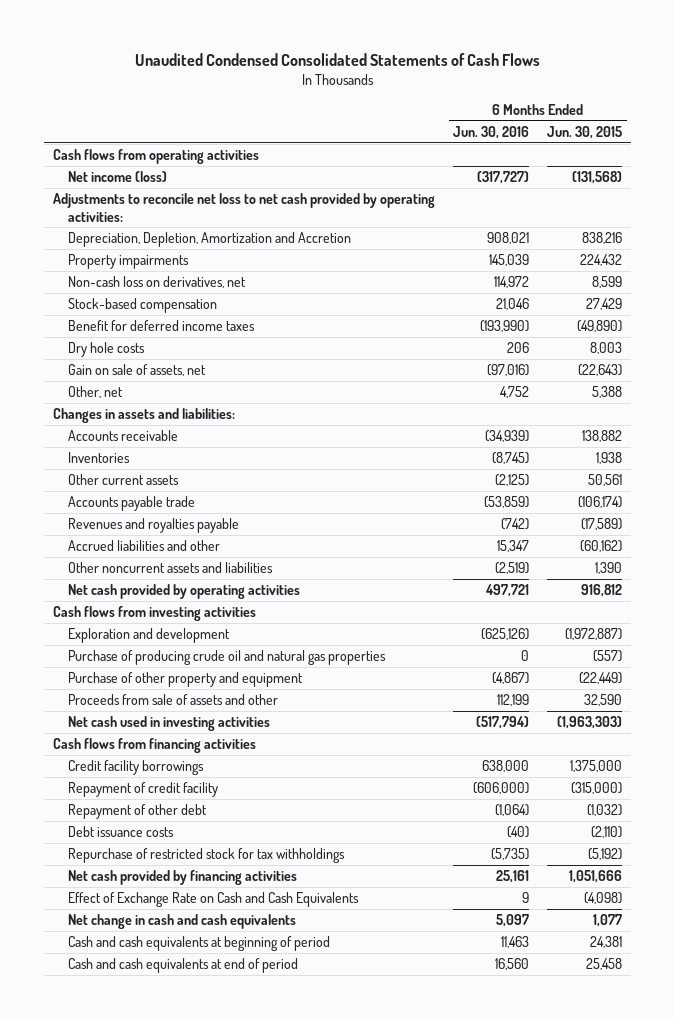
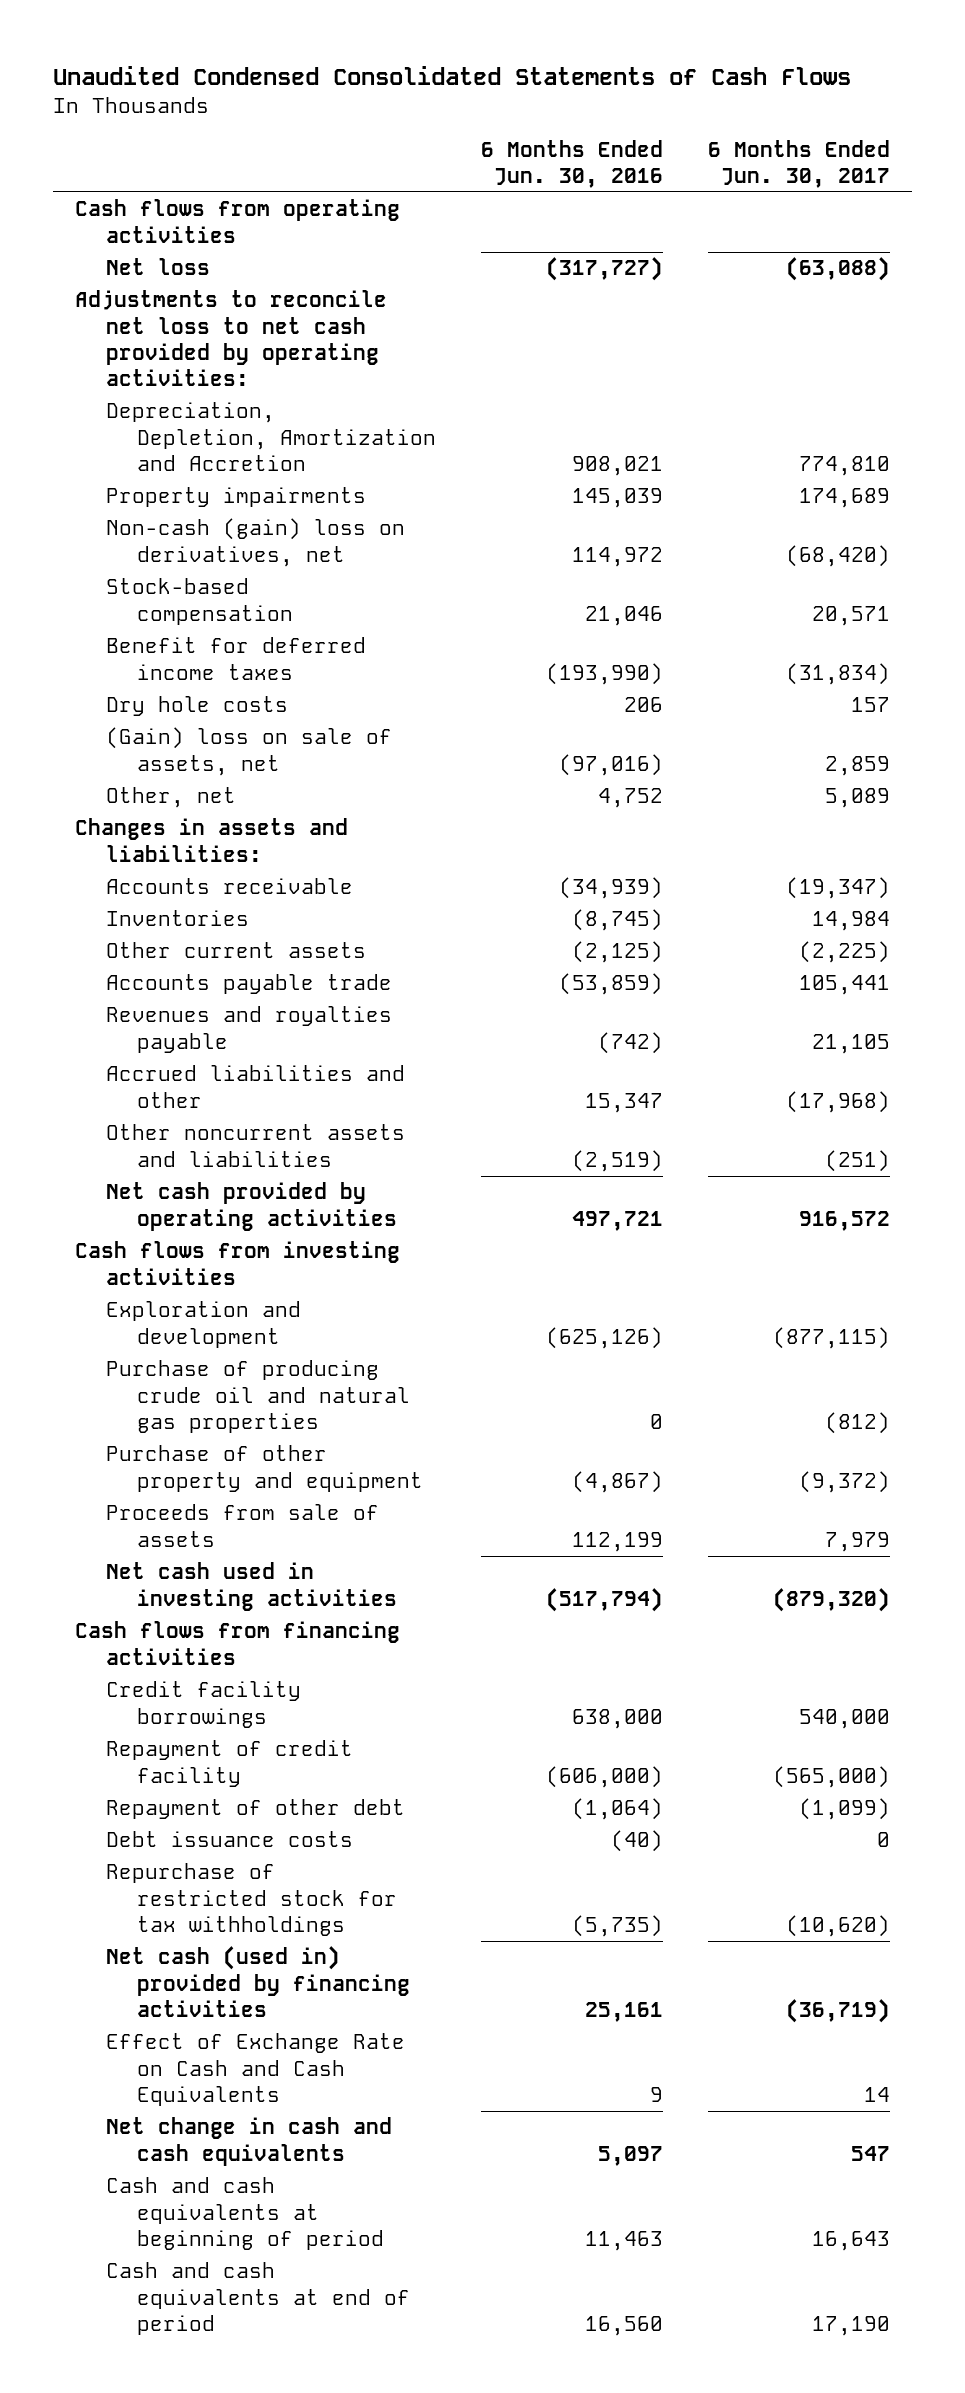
- | 6 Months Ended Jun. 30, 2016 | 6 Months Ended Jun. 30, 2015
+ | 6 Months Ended Jun. 30, 2016 | 6 Months Ended Jun. 30, 2017
- Net income (loss) | (317,727) | (131,568)
+ Net loss | (317,727) | (63,088)
- Non-cash loss on derivatives, net | 114,972 | 8,599
+ Non-cash (gain) loss on derivatives, net | 114,972 | (68,420)
- Gain on sale of assets, net | (97,016) | (22,643)
+ (Gain) loss on sale of assets, net | (97,016) | 2,859
- Proceeds from sale of assets and other | 112,199 | 32,590
+ Proceeds from sale of assets | 112,199 | 7,979
- Net cash provided by financing activities | 25,161 | 1,051,666
+ Net cash (used in) provided by financing activities | 25,161 | (36,719)

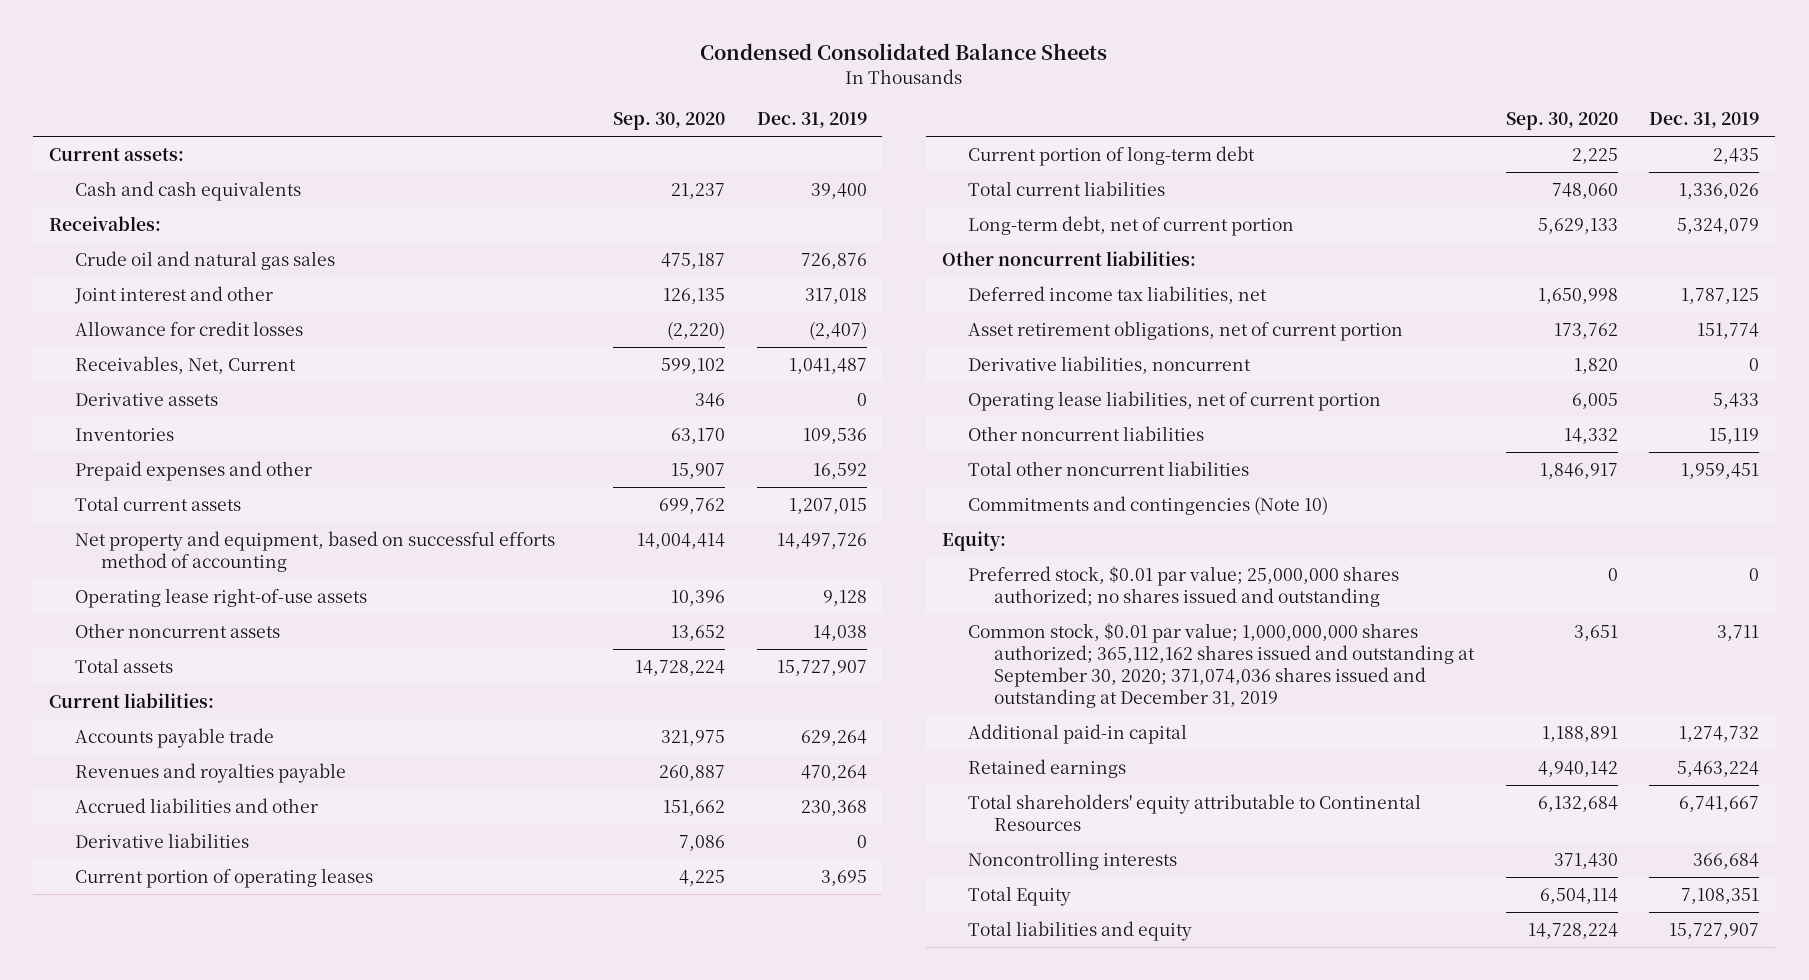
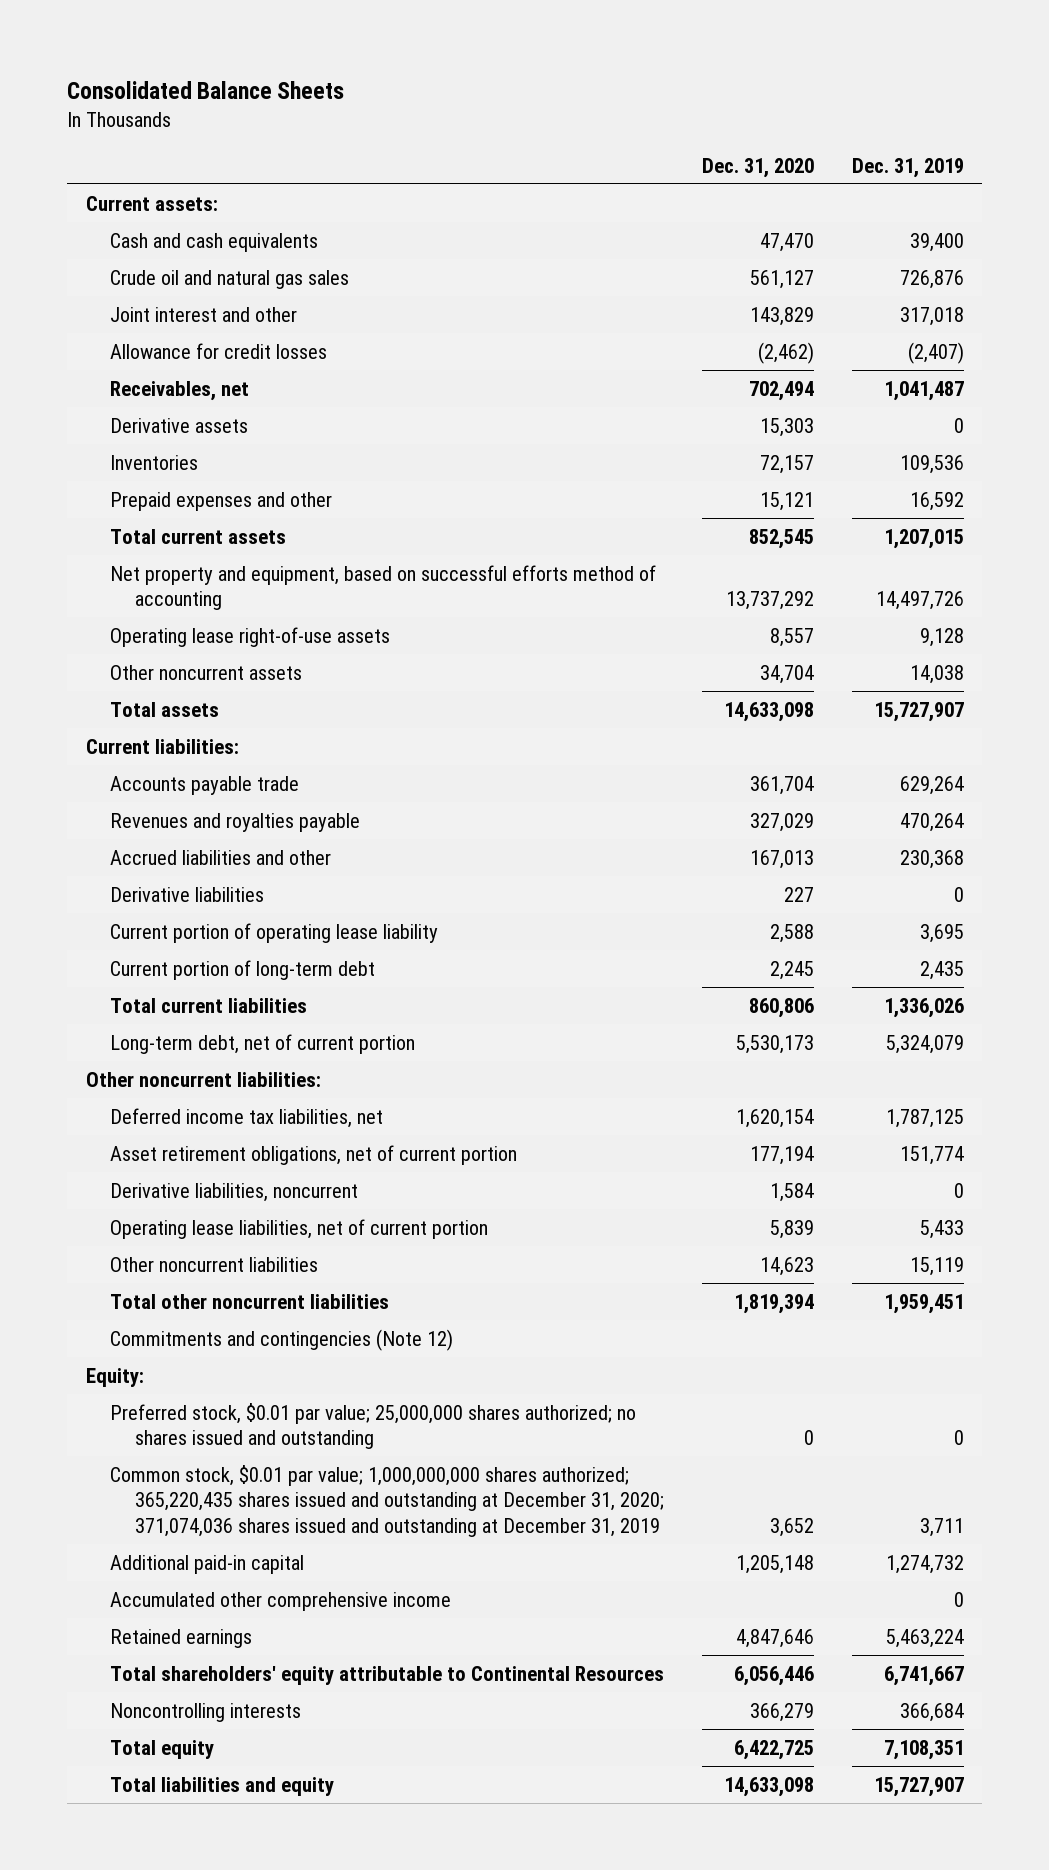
- Condensed Consolidated Balance Sheets
+ Consolidated Balance Sheets
- | Sep. 30, 2020 | Dec. 31, 2019
+ | Dec. 31, 2020 | Dec. 31, 2019
- Receivables:
- Receivables, Net, Current | 599,102 | 1,041,487
+ Receivables, net | 702,494 | 1,041,487
- Current portion of operating leases | 4,225 | 3,695
+ Current portion of operating lease liability | 2,588 | 3,695
- Commitments and contingencies (Note 10)
+ Commitments and contingencies (Note 12)
- Common stock, $0.01 par value; 1,000,000,000 shares authorized; 365,112,162 shares issued and outstanding at September 30, 2020; 371,074,036 shares issued and outstanding at December 31, 2019 | 3,651 | 3,711
+ Common stock, $0.01 par value; 1,000,000,000 shares authorized; 365,220,435 shares issued and outstanding at December 31, 2020; 371,074,036 shares issued and outstanding at December 31, 2019 | 3,652 | 3,711
+ Accumulated other comprehensive income | | 0
- Total Equity | 6,504,114 | 7,108,351
+ Total equity | 6,422,725 | 7,108,351

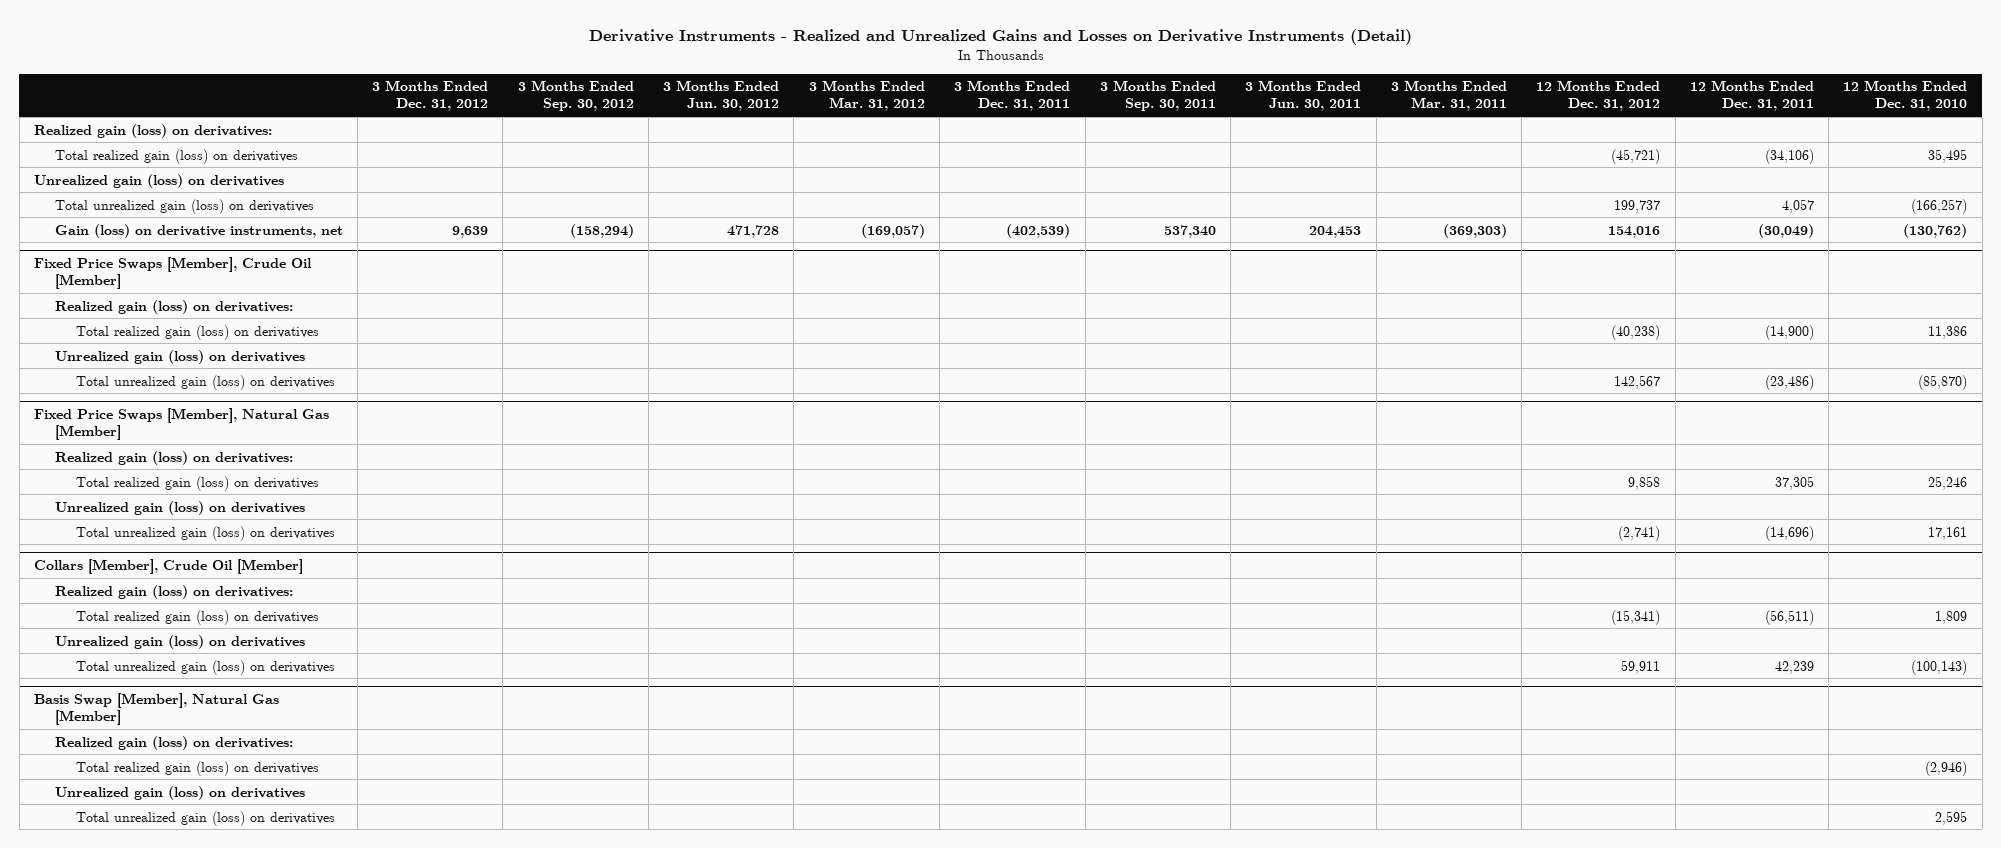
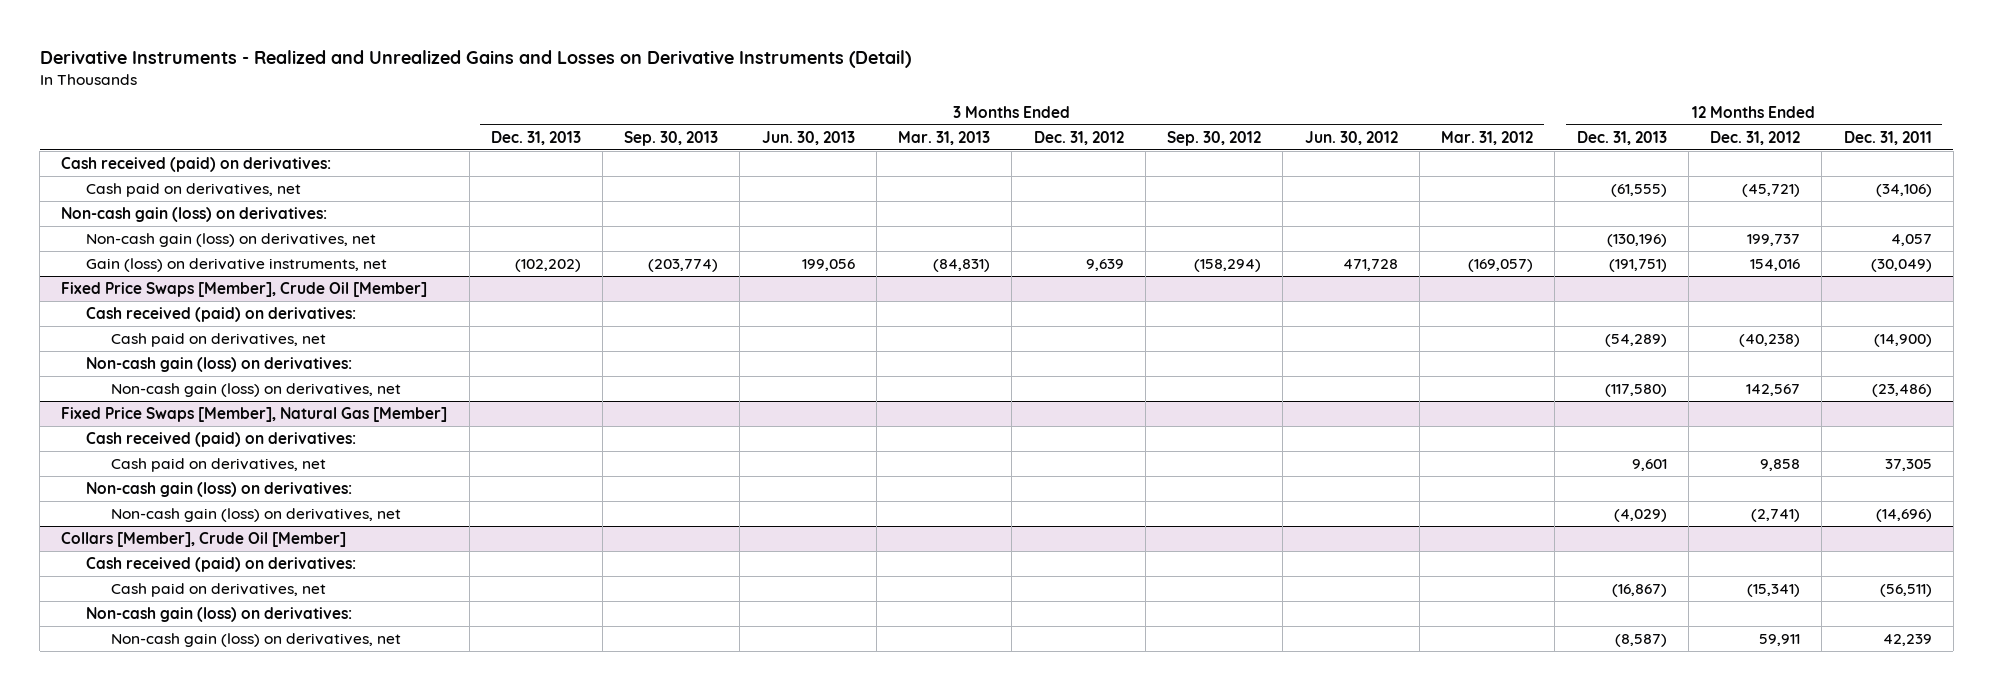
- | 3 Months Ended Dec. 31, 2012 | 3 Months Ended Sep. 30, 2012 | 3 Months Ended Jun. 30, 2012 | 3 Months Ended Mar. 31, 2012 | 3 Months Ended Dec. 31, 2011 | 3 Months Ended Sep. 30, 2011 | 3 Months Ended Jun. 30, 2011 | 3 Months Ended Mar. 31, 2011 | 12 Months Ended Dec. 31, 2012 | 12 Months Ended Dec. 31, 2011 | 12 Months Ended Dec. 31, 2010
+ | 3 Months Ended Dec. 31, 2013 | 3 Months Ended Sep. 30, 2013 | 3 Months Ended Jun. 30, 2013 | 3 Months Ended Mar. 31, 2013 | 3 Months Ended Dec. 31, 2012 | 3 Months Ended Sep. 30, 2012 | 3 Months Ended Jun. 30, 2012 | 3 Months Ended Mar. 31, 2012 | 12 Months Ended Dec. 31, 2013 | 12 Months Ended Dec. 31, 2012 | 12 Months Ended Dec. 31, 2011
- Realized gain (loss) on derivatives:
- Total realized gain (loss) on derivatives | | | | | | | | | (45,721) | (34,106) | 35,495
- Unrealized gain (loss) on derivatives
- Total unrealized gain (loss) on derivatives | | | | | | | | | 199,737 | 4,057 | (166,257)
+ Cash received (paid) on derivatives:
+ Cash paid on derivatives, net | | | | | | | | | (61,555) | (45,721) | (34,106)
+ Non-cash gain (loss) on derivatives:
+ Non-cash gain (loss) on derivatives, net | | | | | | | | | (130,196) | 199,737 | 4,057
@ Fixed Price Swaps [Member], Crude Oil [Member]
- Realized gain (loss) on derivatives:
- Total realized gain (loss) on derivatives | | | | | | | | | (40,238) | (14,900) | 11,386
- Unrealized gain (loss) on derivatives
- Total unrealized gain (loss) on derivatives | | | | | | | | | 142,567 | (23,486) | (85,870)
+ Cash received (paid) on derivatives:
+ Cash paid on derivatives, net | | | | | | | | | (54,289) | (40,238) | (14,900)
+ Non-cash gain (loss) on derivatives:
+ Non-cash gain (loss) on derivatives, net | | | | | | | | | (117,580) | 142,567 | (23,486)
@ Fixed Price Swaps [Member], Natural Gas [Member]
- Realized gain (loss) on derivatives:
- Total realized gain (loss) on derivatives | | | | | | | | | 9,858 | 37,305 | 25,246
- Unrealized gain (loss) on derivatives
- Total unrealized gain (loss) on derivatives | | | | | | | | | (2,741) | (14,696) | 17,161
+ Cash received (paid) on derivatives:
+ Cash paid on derivatives, net | | | | | | | | | 9,601 | 9,858 | 37,305
+ Non-cash gain (loss) on derivatives:
+ Non-cash gain (loss) on derivatives, net | | | | | | | | | (4,029) | (2,741) | (14,696)
@ Collars [Member], Crude Oil [Member]
- Realized gain (loss) on derivatives:
- Total realized gain (loss) on derivatives | | | | | | | | | (15,341) | (56,511) | 1,809
- Unrealized gain (loss) on derivatives
- Total unrealized gain (loss) on derivatives | | | | | | | | | 59,911 | 42,239 | (100,143)
- Basis Swap [Member], Natural Gas [Member]
- Realized gain (loss) on derivatives:
- Total realized gain (loss) on derivatives | | | | | | | | | | | (2,946)
- Unrealized gain (loss) on derivatives
- Total unrealized gain (loss) on derivatives | | | | | | | | | | | 2,595
@ Collars [Member], Crude Oil [Member]
+ Cash received (paid) on derivatives:
+ Cash paid on derivatives, net | | | | | | | | | (16,867) | (15,341) | (56,511)
+ Non-cash gain (loss) on derivatives:
+ Non-cash gain (loss) on derivatives, net | | | | | | | | | (8,587) | 59,911 | 42,239

